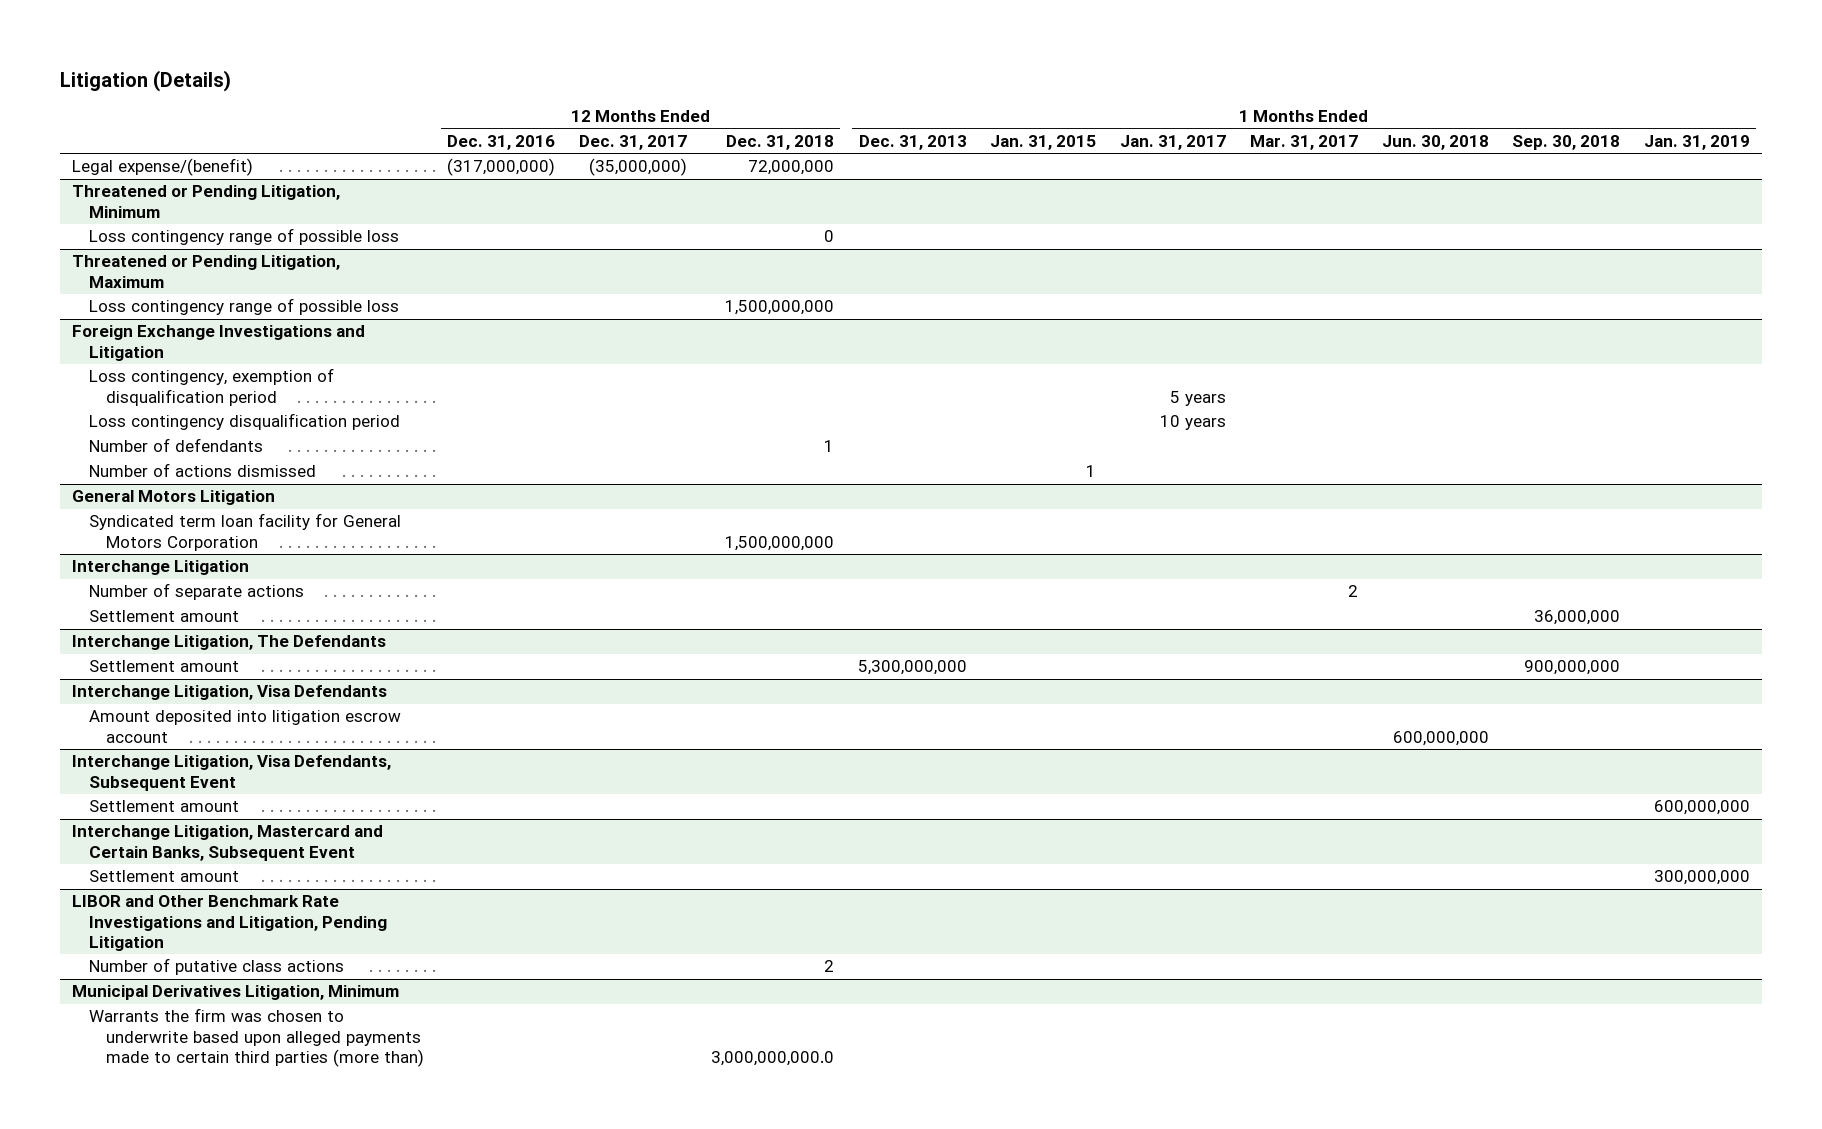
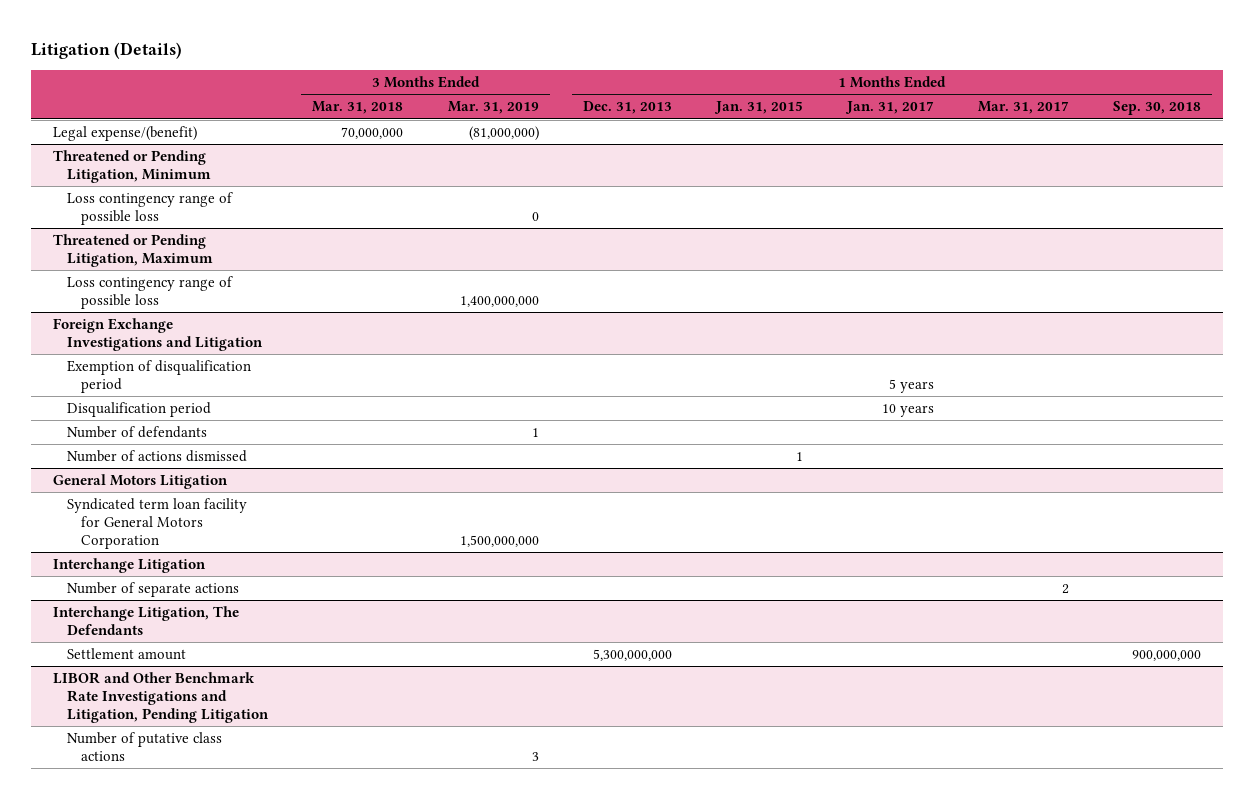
- | 12 Months Ended Dec. 31, 2016 | 12 Months Ended Dec. 31, 2017 | 12 Months Ended Dec. 31, 2018 | 1 Months Ended Dec. 31, 2013 | 1 Months Ended Jan. 31, 2015 | 1 Months Ended Jan. 31, 2017 | 1 Months Ended Mar. 31, 2017 | 1 Months Ended Jun. 30, 2018 | 1 Months Ended Sep. 30, 2018 | 1 Months Ended Jan. 31, 2019
+ | 3 Months Ended Mar. 31, 2018 | 3 Months Ended Mar. 31, 2019 | 1 Months Ended Dec. 31, 2013 | 1 Months Ended Jan. 31, 2015 | 1 Months Ended Jan. 31, 2017 | 1 Months Ended Mar. 31, 2017 | 1 Months Ended Sep. 30, 2018
@ Foreign Exchange Investigations and Litigation
- Loss contingency, exemption of disqualification period | | | | | | 5 years | | | |
- Loss contingency disqualification period | | | | | | 10 years | | | |
+ Exemption of disqualification period | | | | | 5 years | |
+ Disqualification period | | | | | 10 years | |
@ Interchange Litigation
- Settlement amount | | | | | | | | | 36,000,000 |
- Interchange Litigation, Visa Defendants
- Amount deposited into litigation escrow account | | | | | | | | 600,000,000 | |
- Interchange Litigation, Visa Defendants, Subsequent Event
- Settlement amount | | | | | | | | | | 600,000,000
- Interchange Litigation, Mastercard and Certain Banks, Subsequent Event
- Settlement amount | | | | | | | | | | 300,000,000
- Municipal Derivatives Litigation, Minimum
- Warrants the firm was chosen to underwrite based upon alleged payments made to certain third parties (more than) | | | 3,000,000,000.0 | | | | | | |

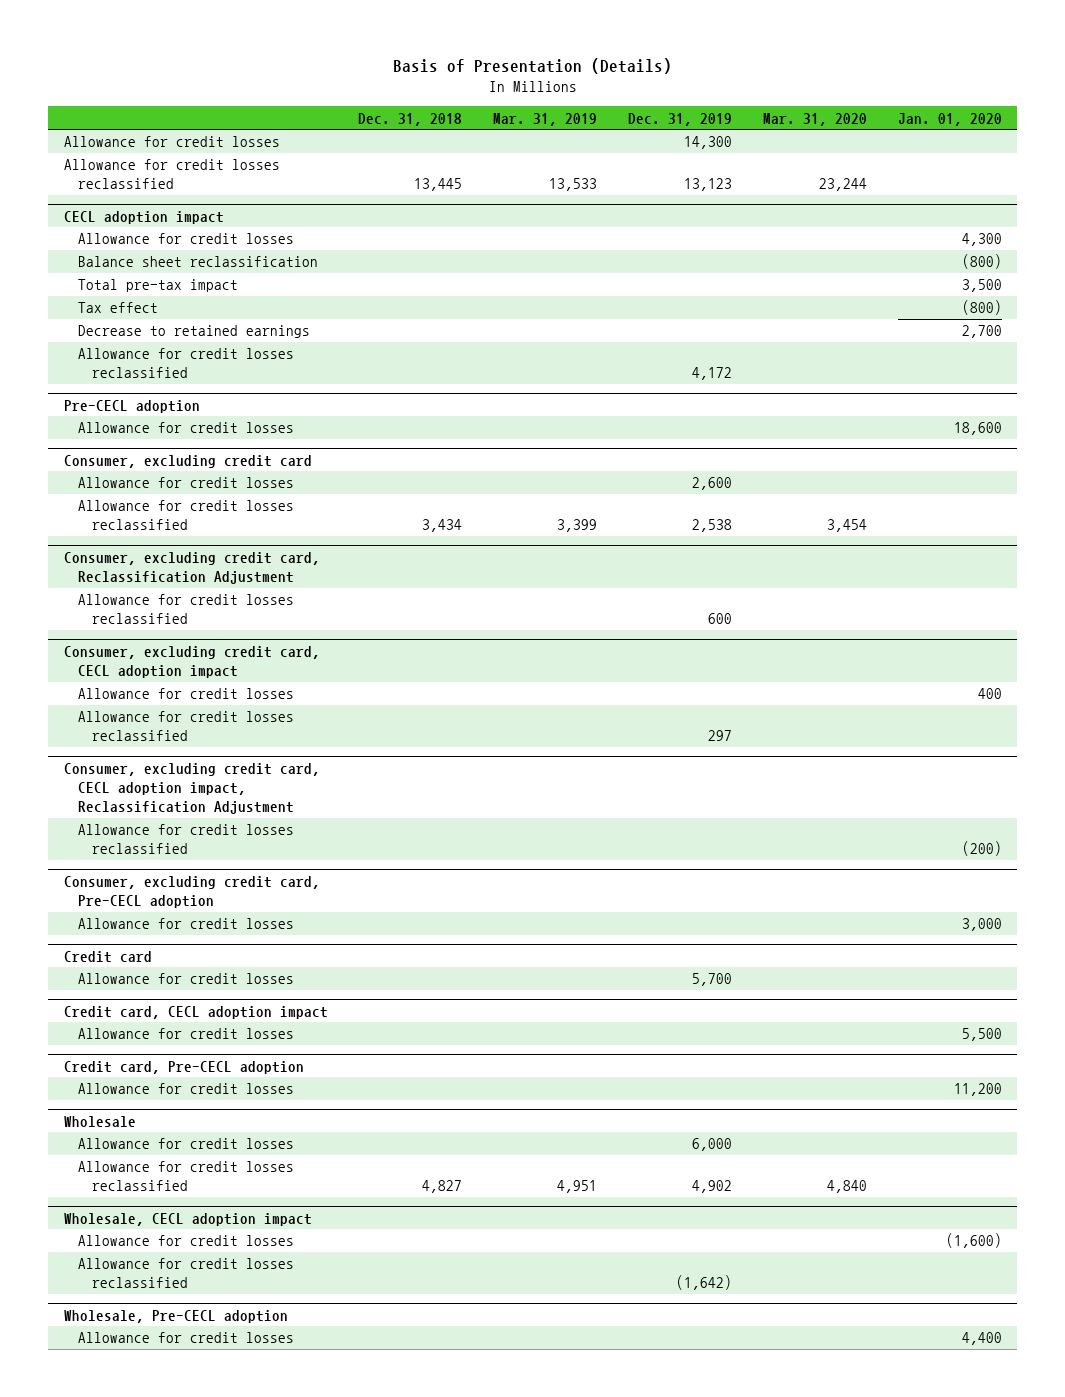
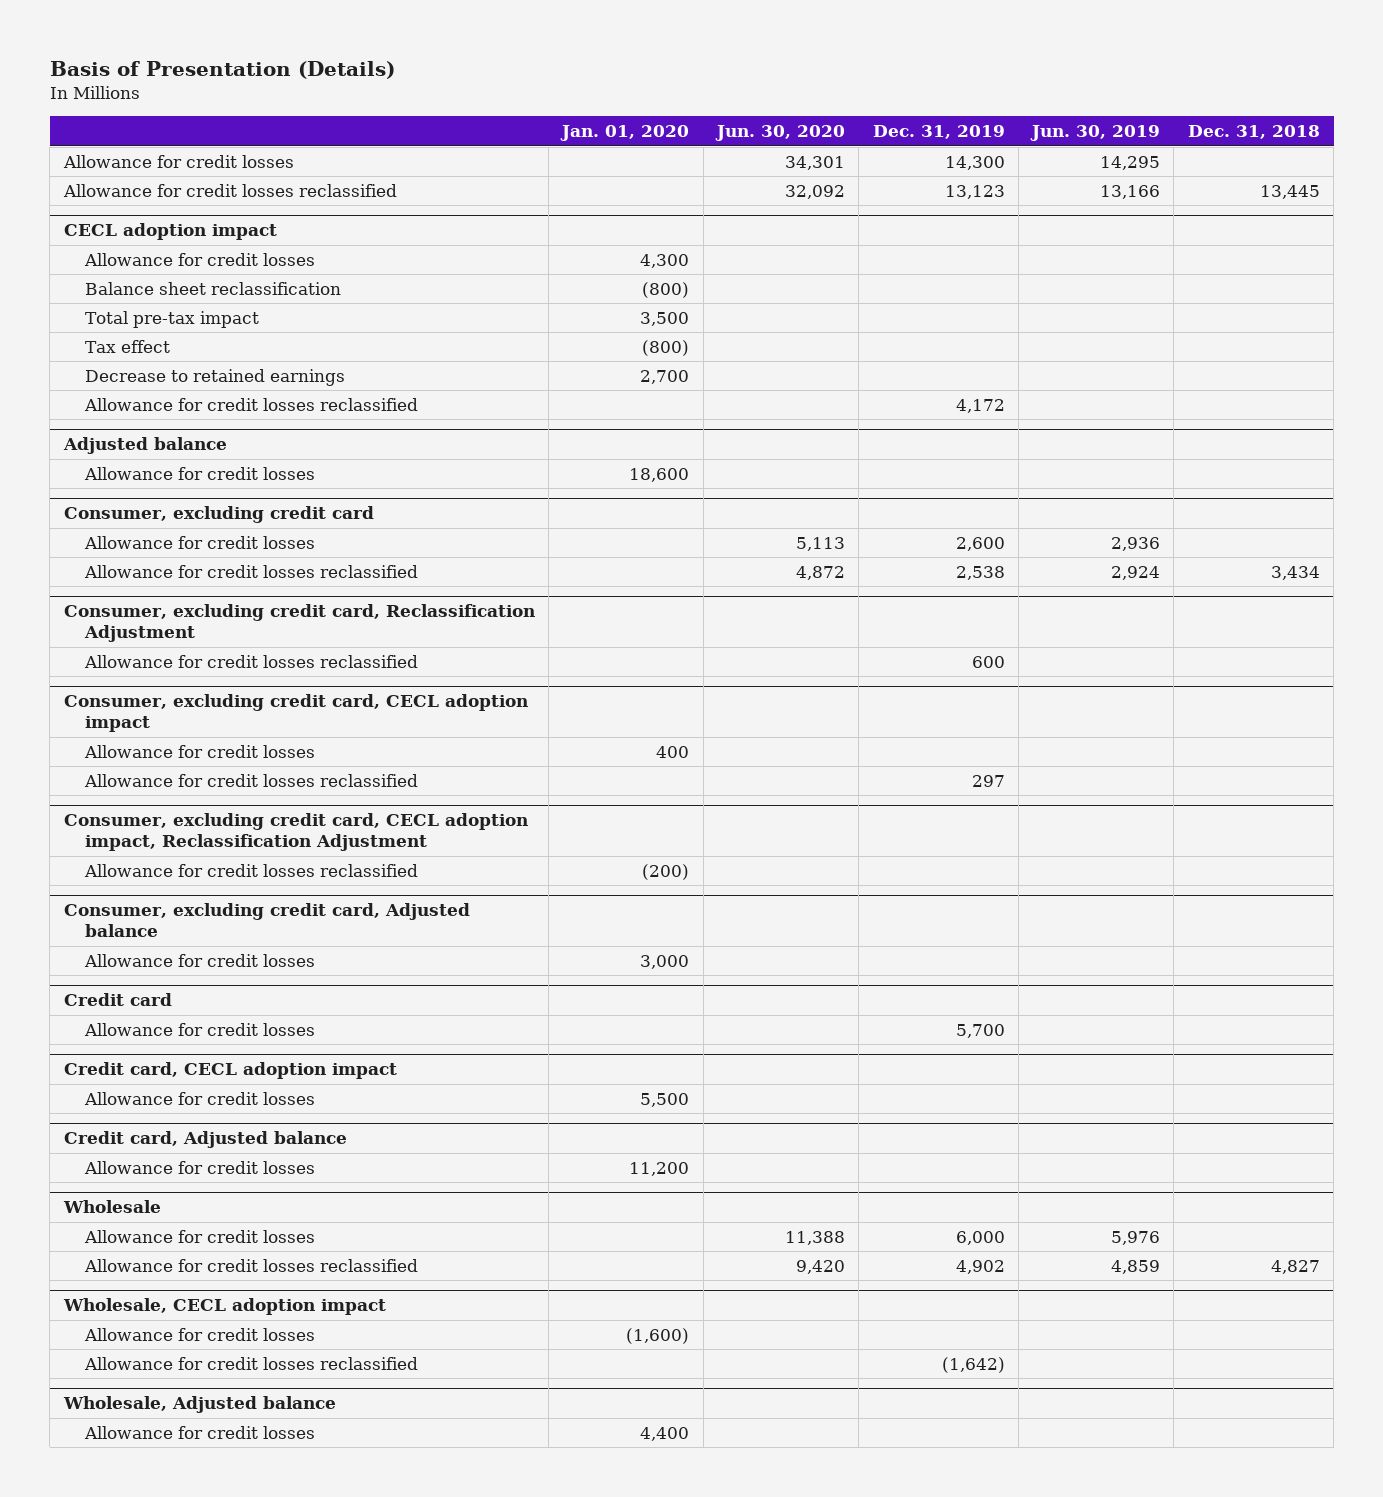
- | Dec. 31, 2018 | Mar. 31, 2019 | Dec. 31, 2019 | Mar. 31, 2020 | Jan. 01, 2020
+ | Jan. 01, 2020 | Jun. 30, 2020 | Dec. 31, 2019 | Jun. 30, 2019 | Dec. 31, 2018
- Pre-CECL adoption
+ Adjusted balance
- Consumer, excluding credit card, Pre-CECL adoption
+ Consumer, excluding credit card, Adjusted balance
- Credit card, Pre-CECL adoption
+ Credit card, Adjusted balance
- Wholesale, Pre-CECL adoption
+ Wholesale, Adjusted balance

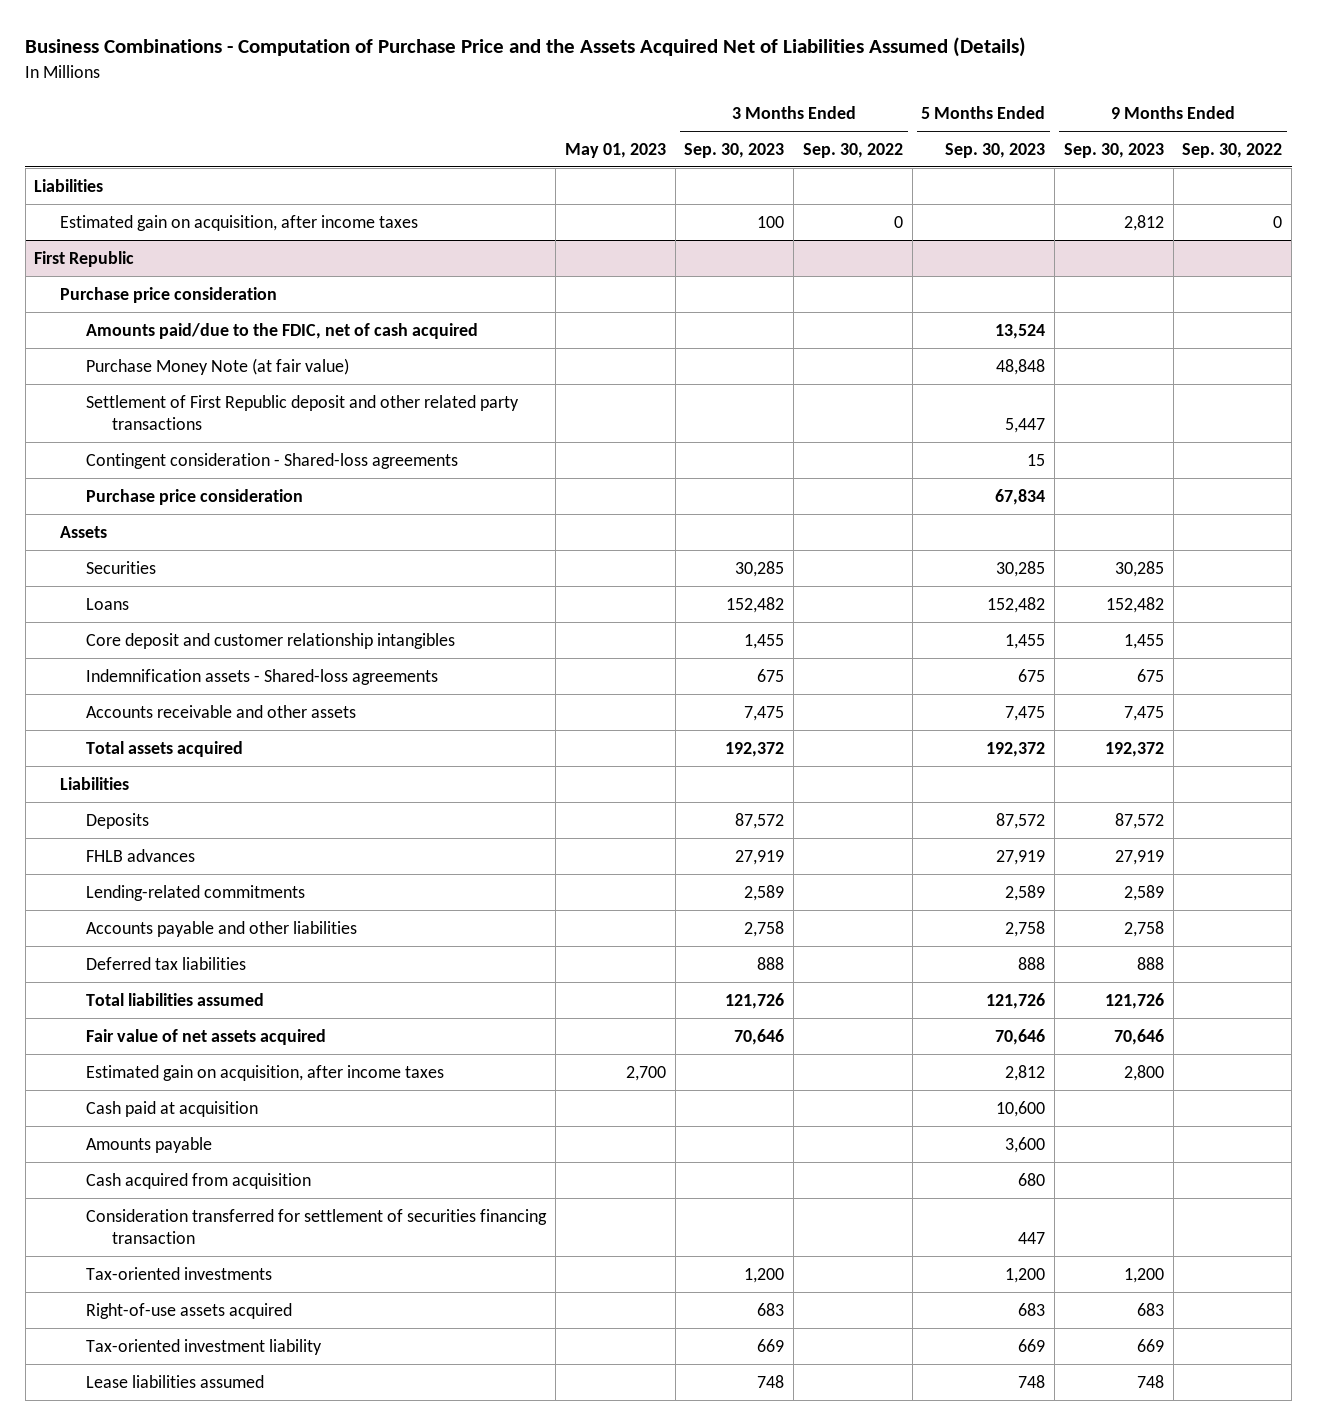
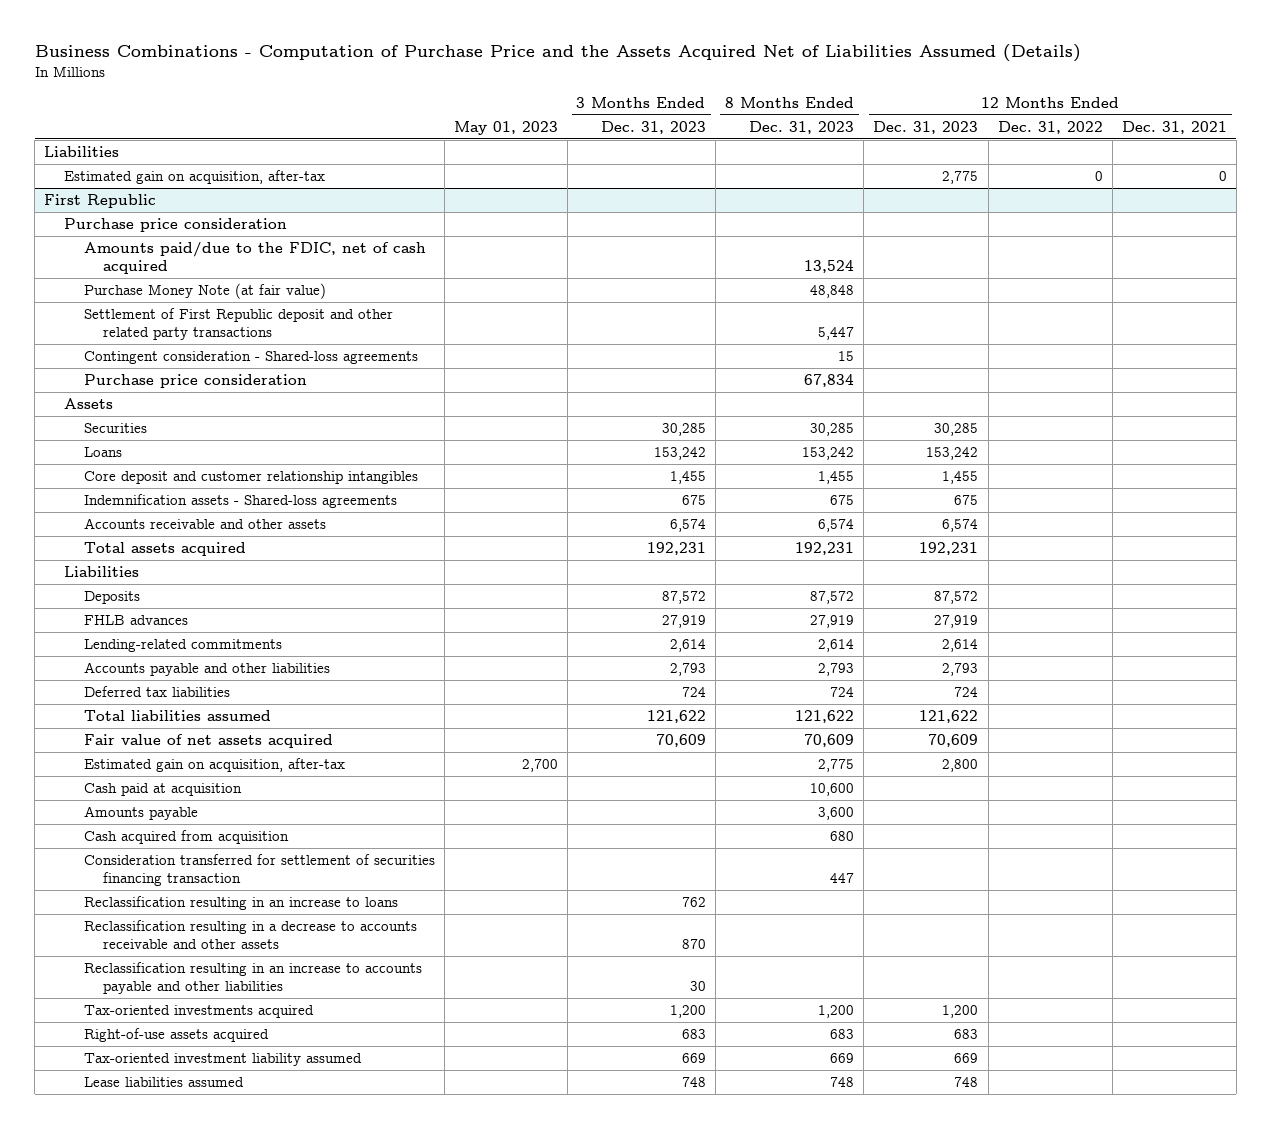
- | May 01, 2023 | 3 Months Ended Sep. 30, 2023 | 3 Months Ended Sep. 30, 2022 | 5 Months Ended Sep. 30, 2023 | 9 Months Ended Sep. 30, 2023 | 9 Months Ended Sep. 30, 2022
+ | May 01, 2023 | 3 Months Ended Dec. 31, 2023 | 8 Months Ended Dec. 31, 2023 | 12 Months Ended Dec. 31, 2023 | 12 Months Ended Dec. 31, 2022 | 12 Months Ended Dec. 31, 2021
- Estimated gain on acquisition, after income taxes | | 100 | 0 | | 2,812 | 0
+ Estimated gain on acquisition, after-tax | | | | 2,775 | 0 | 0
@ First Republic
- Estimated gain on acquisition, after income taxes | 2,700 | | | 2,812 | 2,800 |
+ Estimated gain on acquisition, after-tax | 2,700 | | 2,775 | 2,800 | |
- Tax-oriented investments | | 1,200 | | 1,200 | 1,200 |
+ Reclassification resulting in an increase to loans | | 762 | | | |
+ Reclassification resulting in a decrease to accounts receivable and other assets | | 870 | | | |
+ Reclassification resulting in an increase to accounts payable and other liabilities | | 30 | | | |
+ Tax-oriented investments acquired | | 1,200 | 1,200 | 1,200 | |
- Tax-oriented investment liability | | 669 | | 669 | 669 |
+ Tax-oriented investment liability assumed | | 669 | 669 | 669 | |

